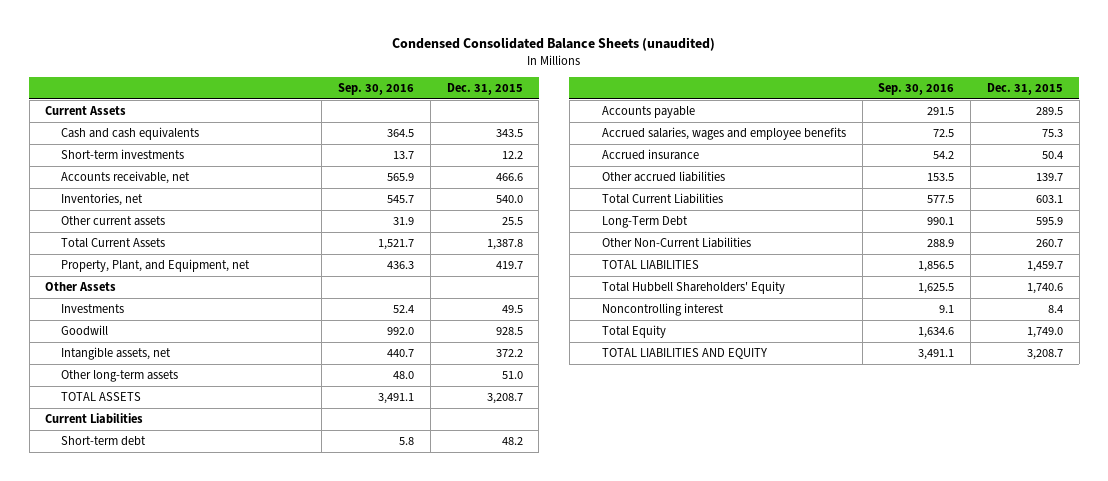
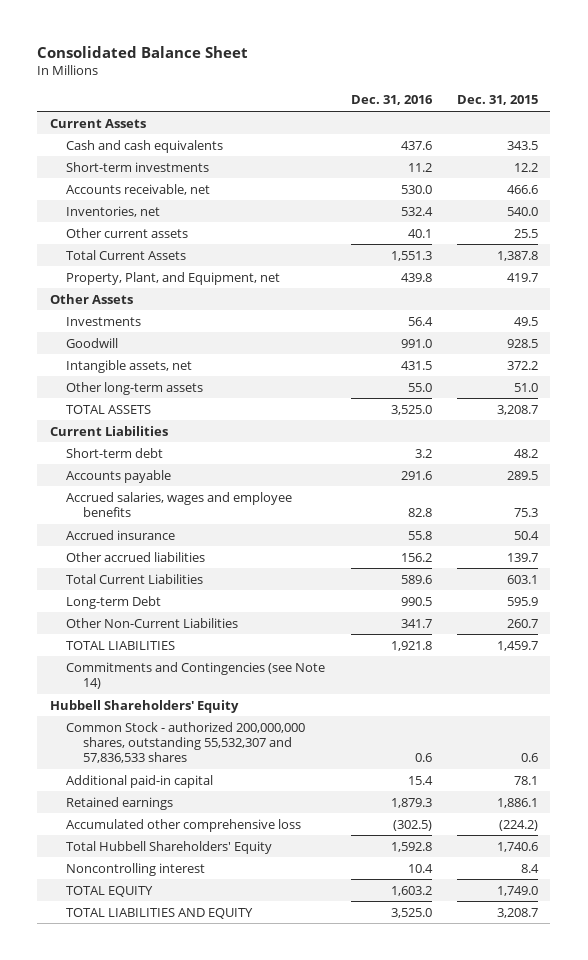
- Condensed Consolidated Balance Sheets (unaudited)
+ Consolidated Balance Sheet
- | Sep. 30, 2016 | Dec. 31, 2015
+ | Dec. 31, 2016 | Dec. 31, 2015
- Long-Term Debt | 990.1 | 595.9
+ Long-term Debt | 990.5 | 595.9
+ Commitments and Contingencies (see Note 14)
+ Hubbell Shareholders' Equity
+ Common Stock - authorized 200,000,000 shares, outstanding 55,532,307 and 57,836,533 shares | 0.6 | 0.6
+ Additional paid-in capital | 15.4 | 78.1
+ Retained earnings | 1,879.3 | 1,886.1
+ Accumulated other comprehensive loss | (302.5) | (224.2)
- Total Equity | 1,634.6 | 1,749.0
+ TOTAL EQUITY | 1,603.2 | 1,749.0

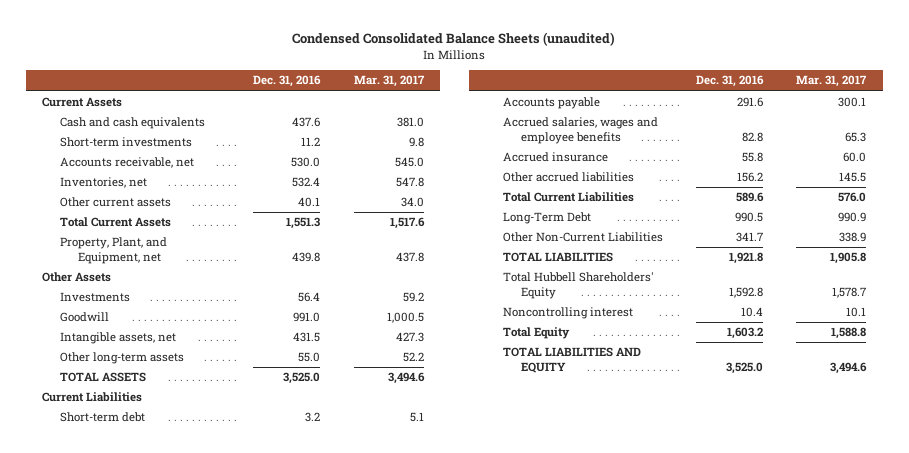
- Consolidated Balance Sheet
+ Condensed Consolidated Balance Sheets (unaudited)
- | Dec. 31, 2016 | Dec. 31, 2015
+ | Dec. 31, 2016 | Mar. 31, 2017
- Long-term Debt | 990.5 | 595.9
+ Long-Term Debt | 990.5 | 990.9
- Commitments and Contingencies (see Note 14)
- Hubbell Shareholders' Equity
- Common Stock - authorized 200,000,000 shares, outstanding 55,532,307 and 57,836,533 shares | 0.6 | 0.6
- Additional paid-in capital | 15.4 | 78.1
- Retained earnings | 1,879.3 | 1,886.1
- Accumulated other comprehensive loss | (302.5) | (224.2)
- TOTAL EQUITY | 1,603.2 | 1,749.0
+ Total Equity | 1,603.2 | 1,588.8

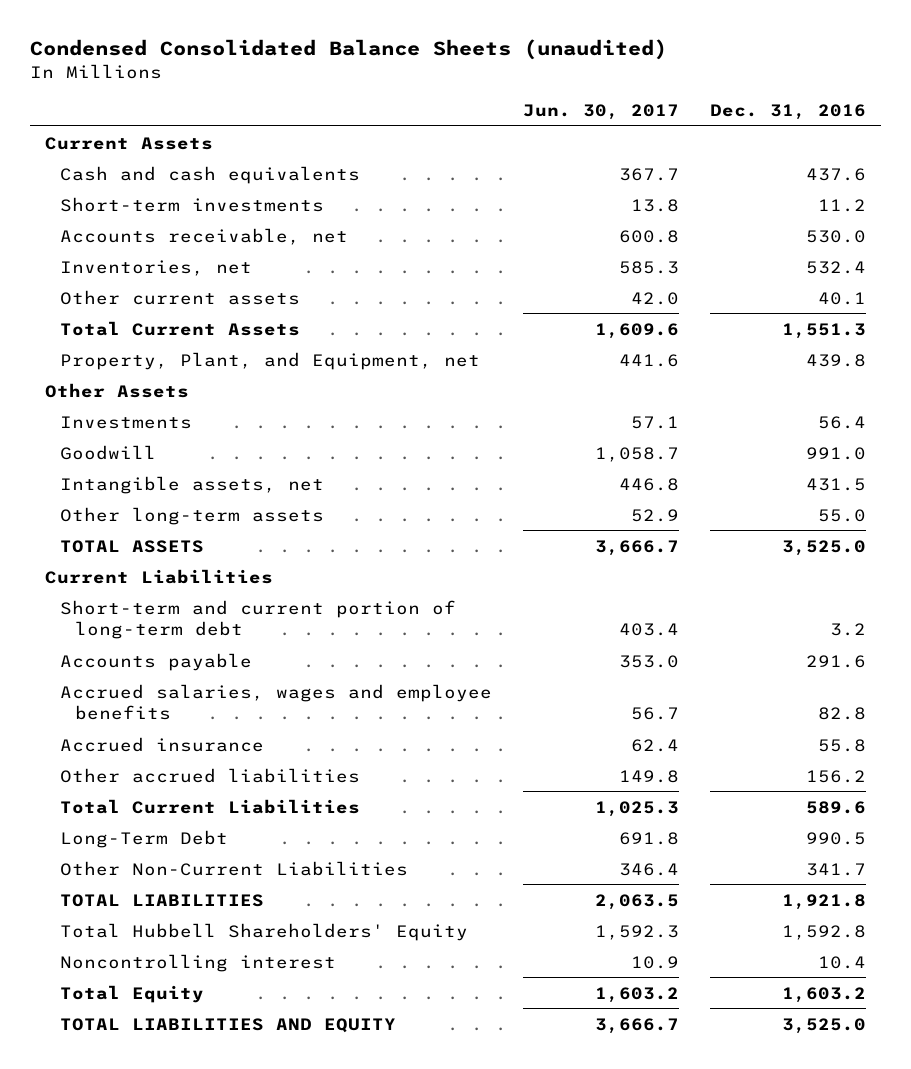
- | Dec. 31, 2016 | Mar. 31, 2017
+ | Jun. 30, 2017 | Dec. 31, 2016
- Short-term debt | 3.2 | 5.1
+ Short-term and current portion of long-term debt | 403.4 | 3.2

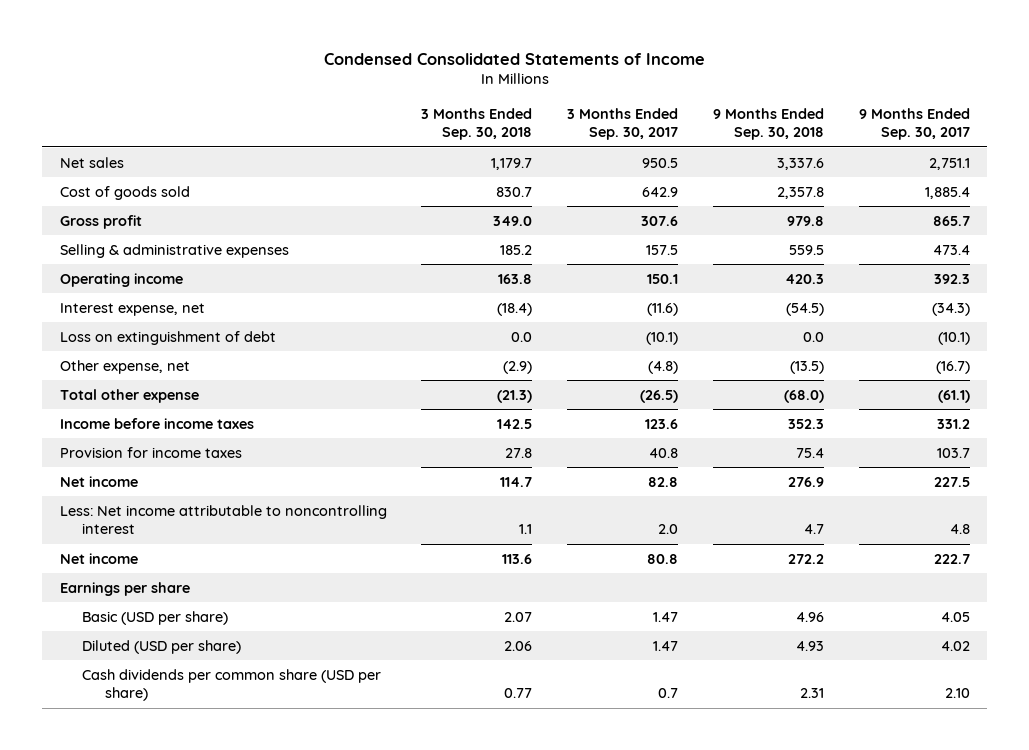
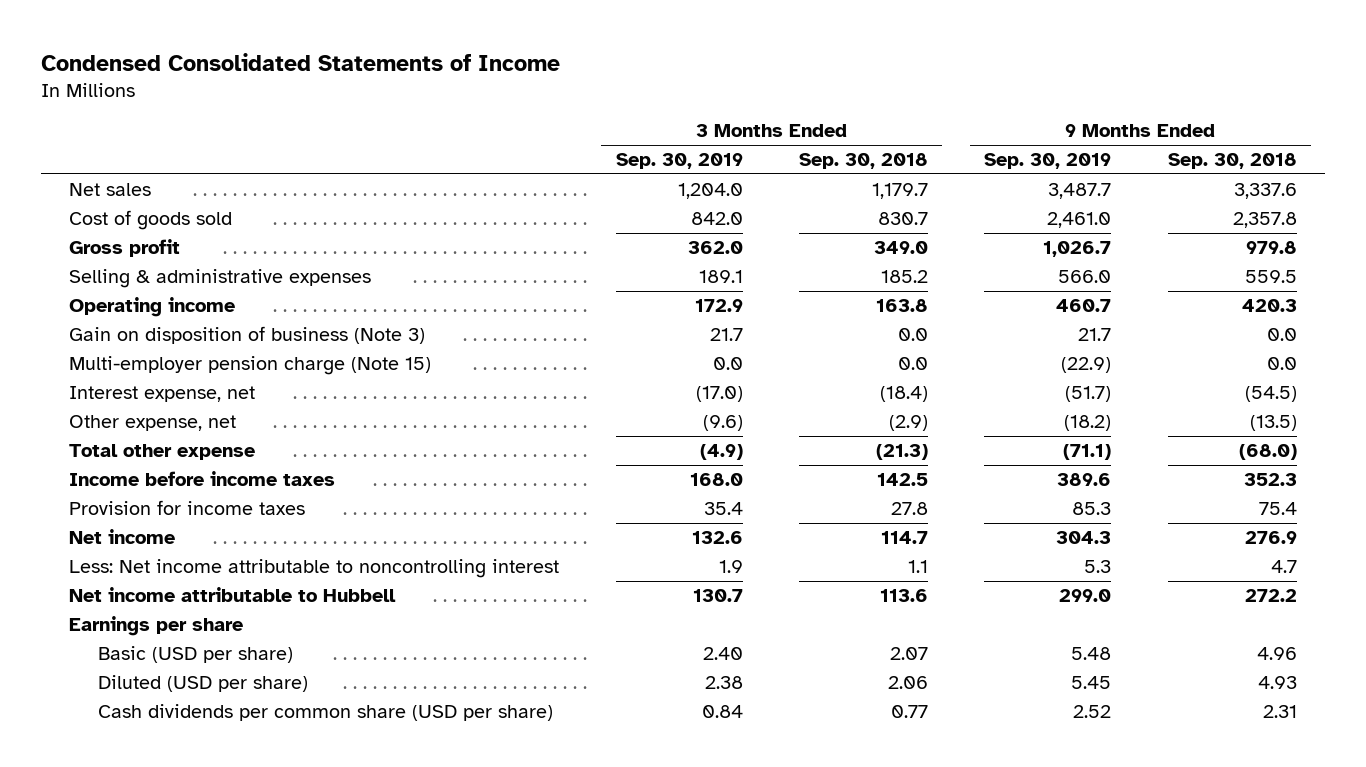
- | 3 Months Ended Sep. 30, 2018 | 3 Months Ended Sep. 30, 2017 | 9 Months Ended Sep. 30, 2018 | 9 Months Ended Sep. 30, 2017
+ | 3 Months Ended Sep. 30, 2019 | 3 Months Ended Sep. 30, 2018 | 9 Months Ended Sep. 30, 2019 | 9 Months Ended Sep. 30, 2018
+ Gain on disposition of business (Note 3) | 21.7 | 0.0 | 21.7 | 0.0
+ Multi-employer pension charge (Note 15) | 0.0 | 0.0 | (22.9) | 0.0
- Loss on extinguishment of debt | 0.0 | (10.1) | 0.0 | (10.1)
- Net income | 113.6 | 80.8 | 272.2 | 222.7
+ Net income attributable to Hubbell | 130.7 | 113.6 | 299.0 | 272.2

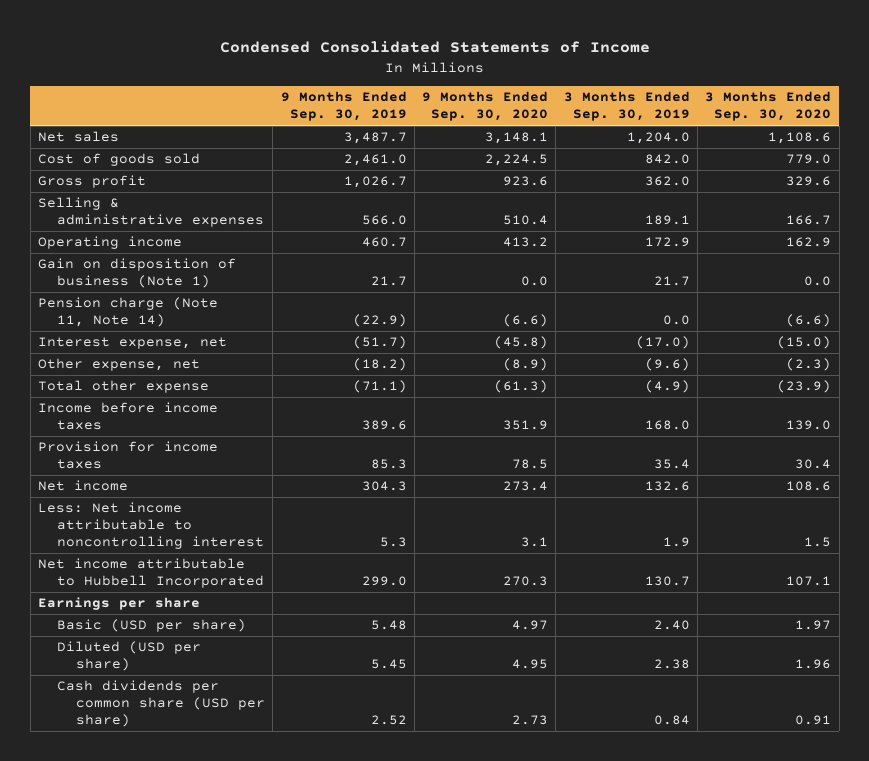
- | 3 Months Ended Sep. 30, 2019 | 3 Months Ended Sep. 30, 2018 | 9 Months Ended Sep. 30, 2019 | 9 Months Ended Sep. 30, 2018
+ | 9 Months Ended Sep. 30, 2019 | 9 Months Ended Sep. 30, 2020 | 3 Months Ended Sep. 30, 2019 | 3 Months Ended Sep. 30, 2020
- Gain on disposition of business (Note 3) | 21.7 | 0.0 | 21.7 | 0.0
- Multi-employer pension charge (Note 15) | 0.0 | 0.0 | (22.9) | 0.0
+ Gain on disposition of business (Note 1) | 21.7 | 0.0 | 21.7 | 0.0
+ Pension charge (Note 11, Note 14) | (22.9) | (6.6) | 0.0 | (6.6)
- Net income attributable to Hubbell | 130.7 | 113.6 | 299.0 | 272.2
+ Net income attributable to Hubbell Incorporated | 299.0 | 270.3 | 130.7 | 107.1

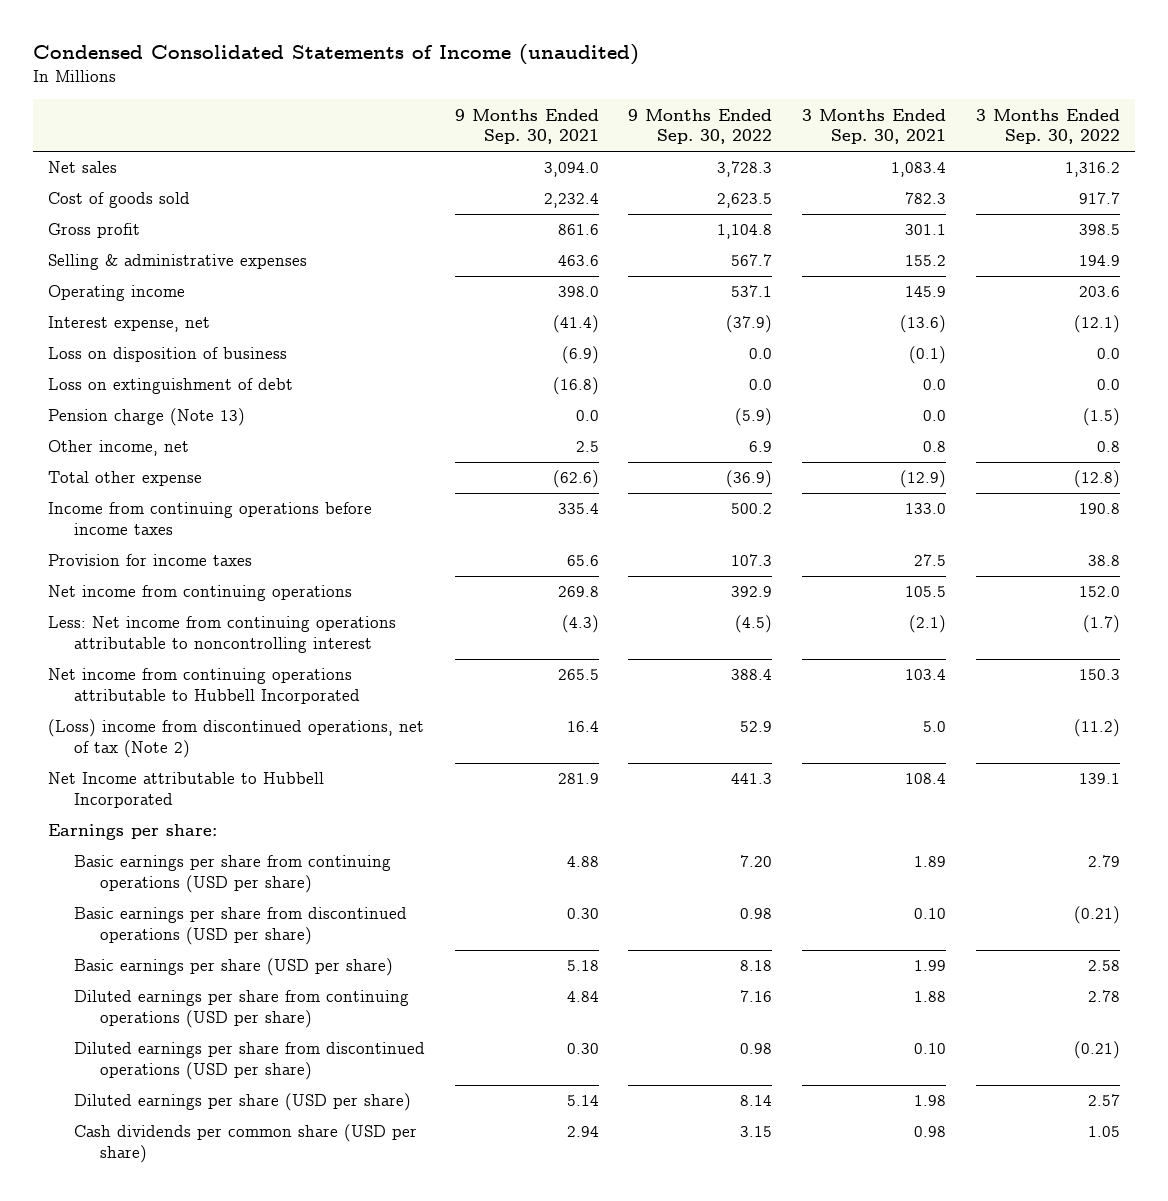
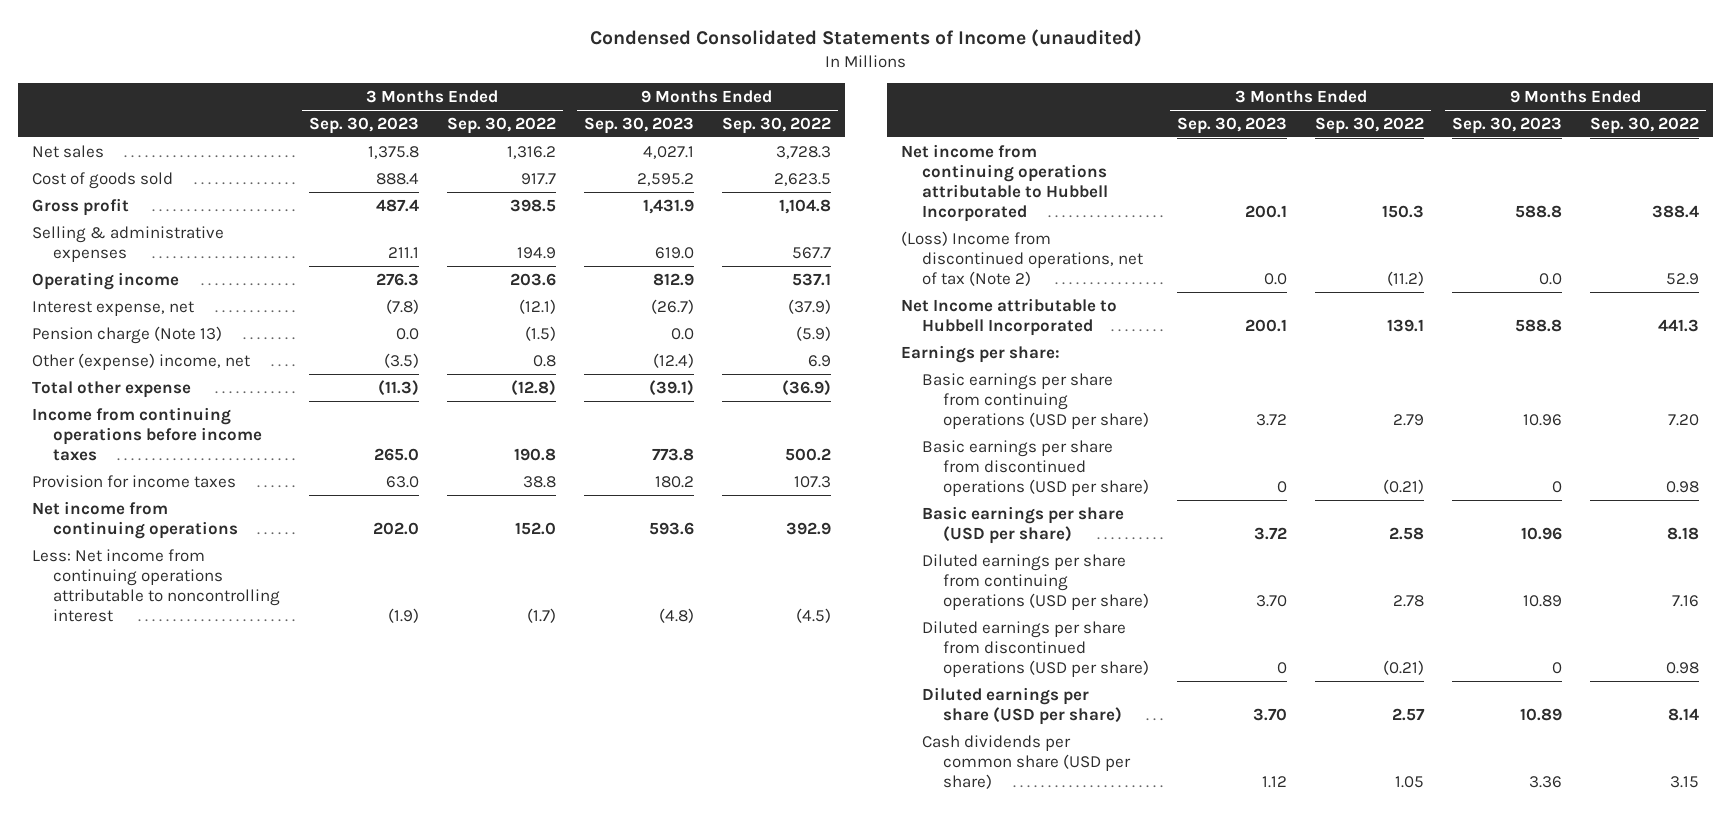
- | 9 Months Ended Sep. 30, 2021 | 9 Months Ended Sep. 30, 2022 | 3 Months Ended Sep. 30, 2021 | 3 Months Ended Sep. 30, 2022
+ | 3 Months Ended Sep. 30, 2023 | 3 Months Ended Sep. 30, 2022 | 9 Months Ended Sep. 30, 2023 | 9 Months Ended Sep. 30, 2022
- Loss on disposition of business | (6.9) | 0.0 | (0.1) | 0.0
- Loss on extinguishment of debt | (16.8) | 0.0 | 0.0 | 0.0
- Other income, net | 2.5 | 6.9 | 0.8 | 0.8
+ Other (expense) income, net | (3.5) | 0.8 | (12.4) | 6.9
- (Loss) income from discontinued operations, net of tax (Note 2) | 16.4 | 52.9 | 5.0 | (11.2)
+ (Loss) Income from discontinued operations, net of tax (Note 2) | 0.0 | (11.2) | 0.0 | 52.9

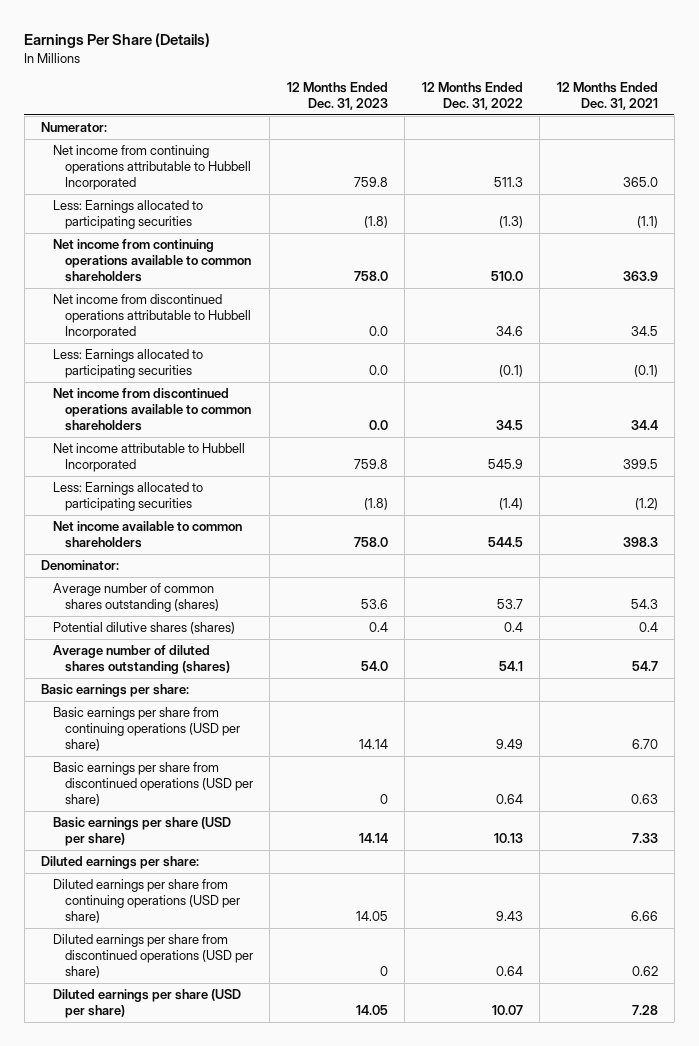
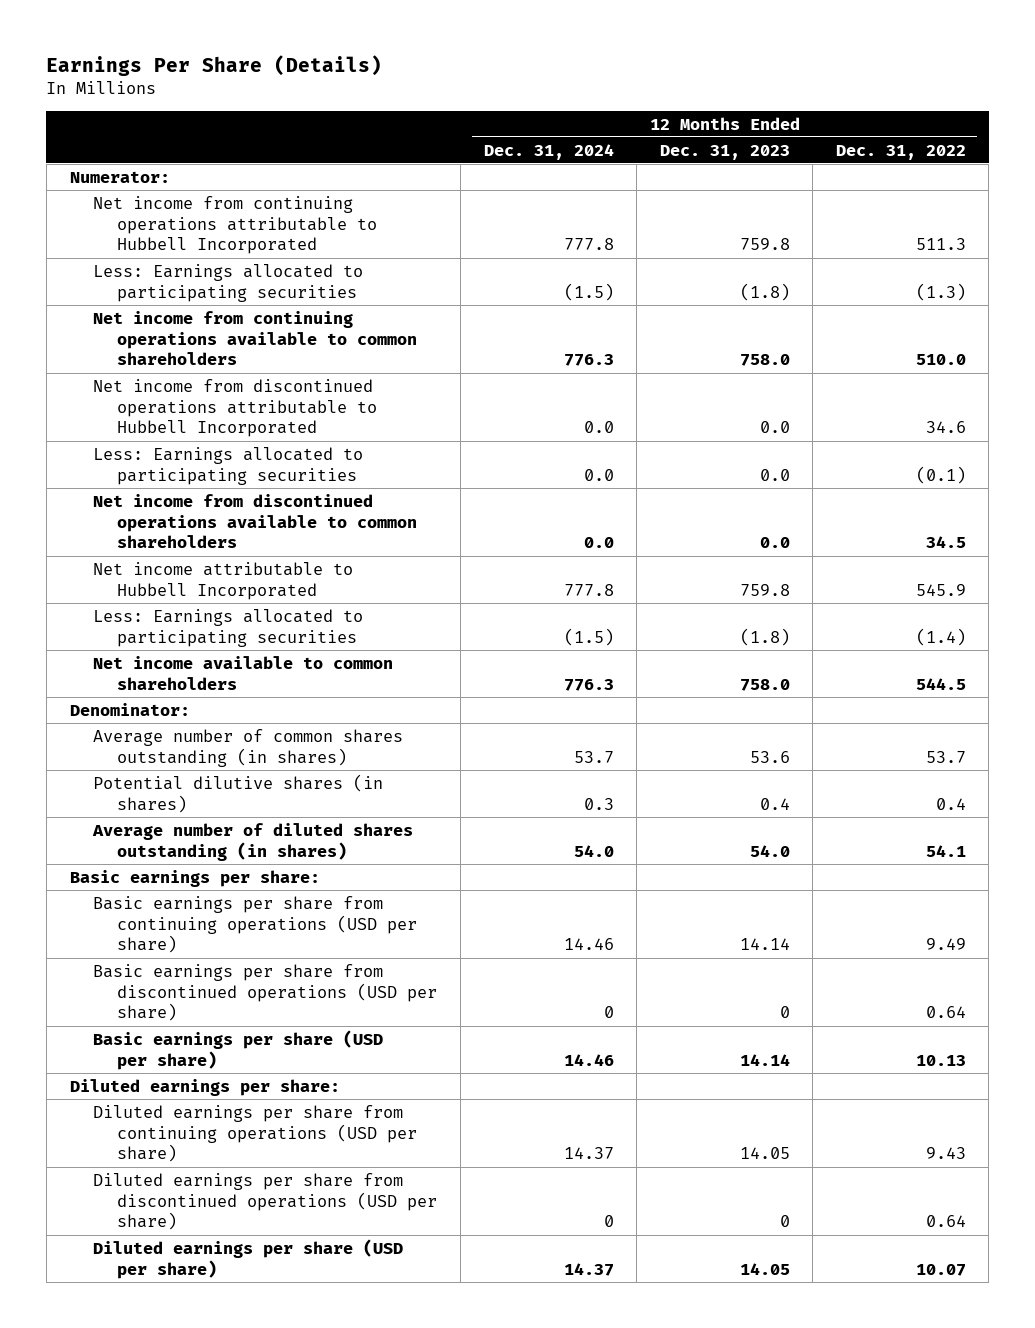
- | 12 Months Ended Dec. 31, 2023 | 12 Months Ended Dec. 31, 2022 | 12 Months Ended Dec. 31, 2021
+ | 12 Months Ended Dec. 31, 2024 | 12 Months Ended Dec. 31, 2023 | 12 Months Ended Dec. 31, 2022
- Average number of common shares outstanding (shares) | 53.6 | 53.7 | 54.3
- Potential dilutive shares (shares) | 0.4 | 0.4 | 0.4
- Average number of diluted shares outstanding (shares) | 54.0 | 54.1 | 54.7
+ Average number of common shares outstanding (in shares) | 53.7 | 53.6 | 53.7
+ Potential dilutive shares (in shares) | 0.3 | 0.4 | 0.4
+ Average number of diluted shares outstanding (in shares) | 54.0 | 54.0 | 54.1

